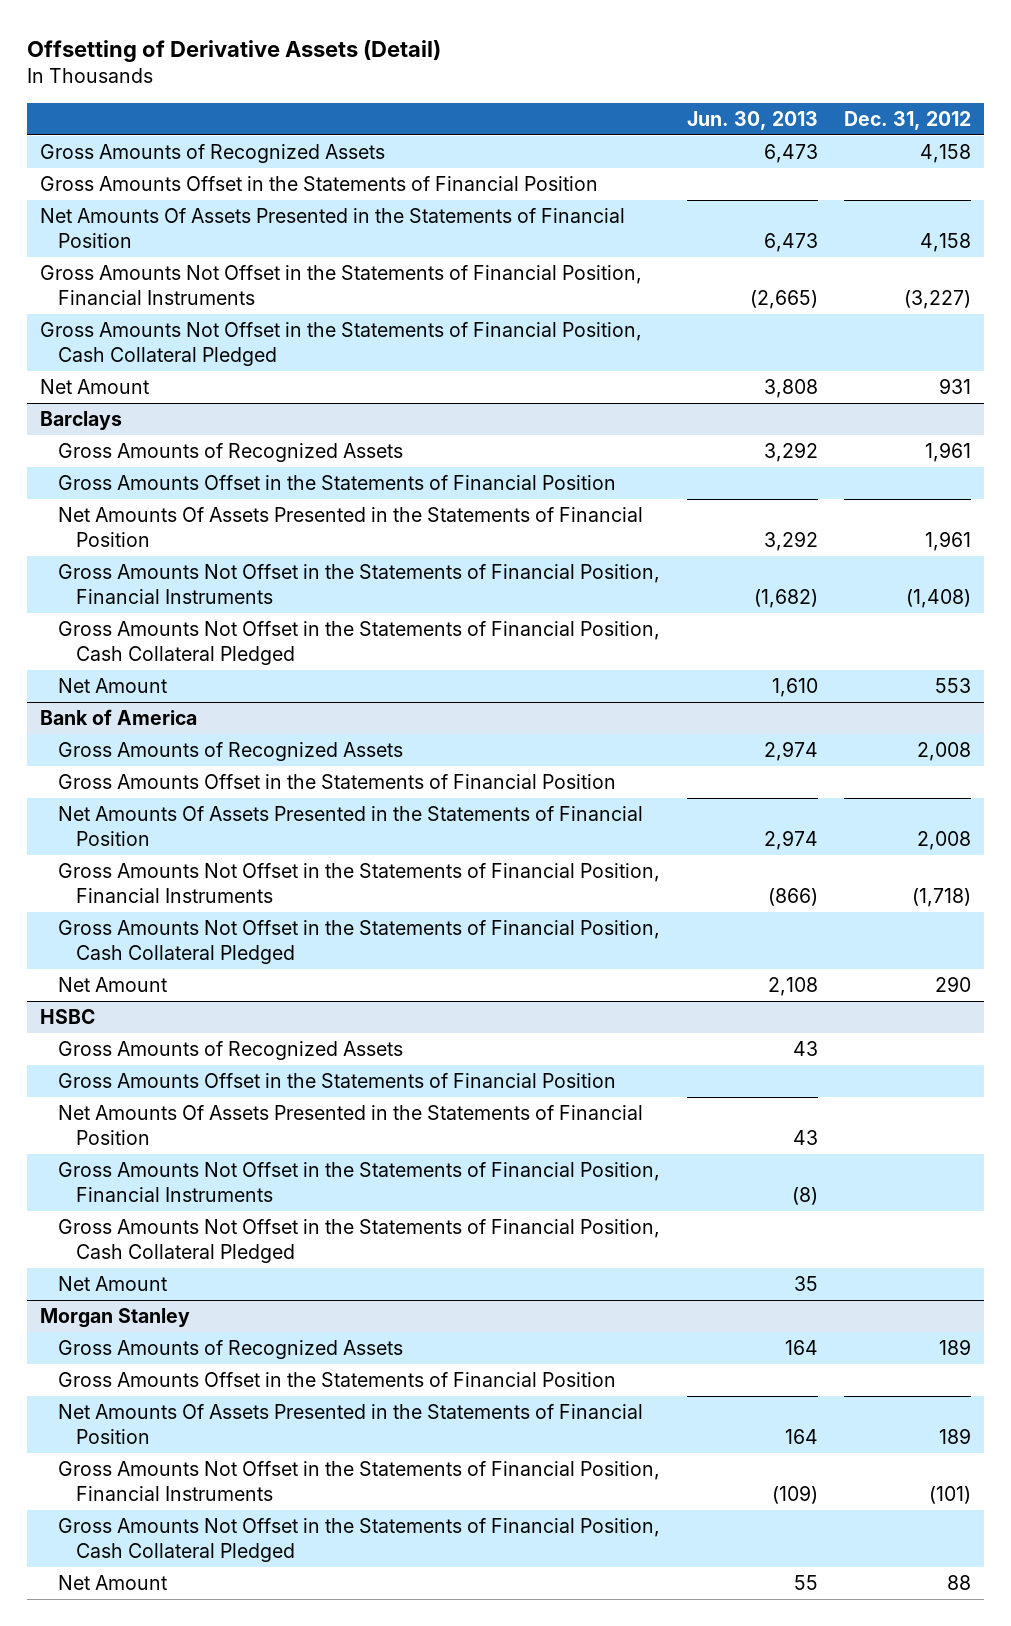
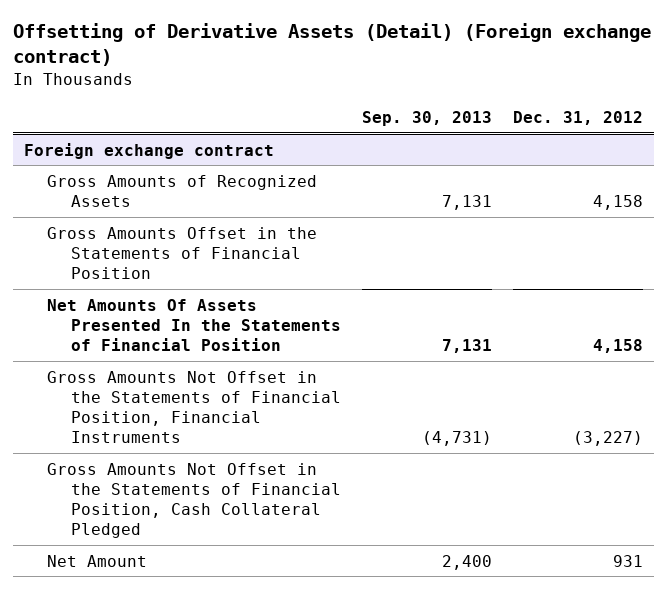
- Offsetting of Derivative Assets (Detail)
+ Offsetting of Derivative Assets (Detail) (Foreign exchange contract)
- | Jun. 30, 2013 | Dec. 31, 2012
+ | Sep. 30, 2013 | Dec. 31, 2012
+ Foreign exchange contract
- Net Amounts Of Assets Presented in the Statements of Financial Position | 6,473 | 4,158
+ Net Amounts Of Assets Presented In the Statements of Financial Position | 7,131 | 4,158
- Barclays
- Gross Amounts of Recognized Assets | 3,292 | 1,961
- Gross Amounts Offset in the Statements of Financial Position
- Net Amounts Of Assets Presented in the Statements of Financial Position | 3,292 | 1,961
- Gross Amounts Not Offset in the Statements of Financial Position, Financial Instruments | (1,682) | (1,408)
- Gross Amounts Not Offset in the Statements of Financial Position, Cash Collateral Pledged
- Net Amount | 1,610 | 553
- Bank of America
- Gross Amounts of Recognized Assets | 2,974 | 2,008
- Gross Amounts Offset in the Statements of Financial Position
- Net Amounts Of Assets Presented in the Statements of Financial Position | 2,974 | 2,008
- Gross Amounts Not Offset in the Statements of Financial Position, Financial Instruments | (866) | (1,718)
- Gross Amounts Not Offset in the Statements of Financial Position, Cash Collateral Pledged
- Net Amount | 2,108 | 290
- HSBC
- Gross Amounts of Recognized Assets | 43 |
- Gross Amounts Offset in the Statements of Financial Position
- Net Amounts Of Assets Presented in the Statements of Financial Position | 43 |
- Gross Amounts Not Offset in the Statements of Financial Position, Financial Instruments | (8) |
- Gross Amounts Not Offset in the Statements of Financial Position, Cash Collateral Pledged
- Net Amount | 35 |
- Morgan Stanley
- Gross Amounts of Recognized Assets | 164 | 189
- Gross Amounts Offset in the Statements of Financial Position
- Net Amounts Of Assets Presented in the Statements of Financial Position | 164 | 189
- Gross Amounts Not Offset in the Statements of Financial Position, Financial Instruments | (109) | (101)
- Gross Amounts Not Offset in the Statements of Financial Position, Cash Collateral Pledged
- Net Amount | 55 | 88

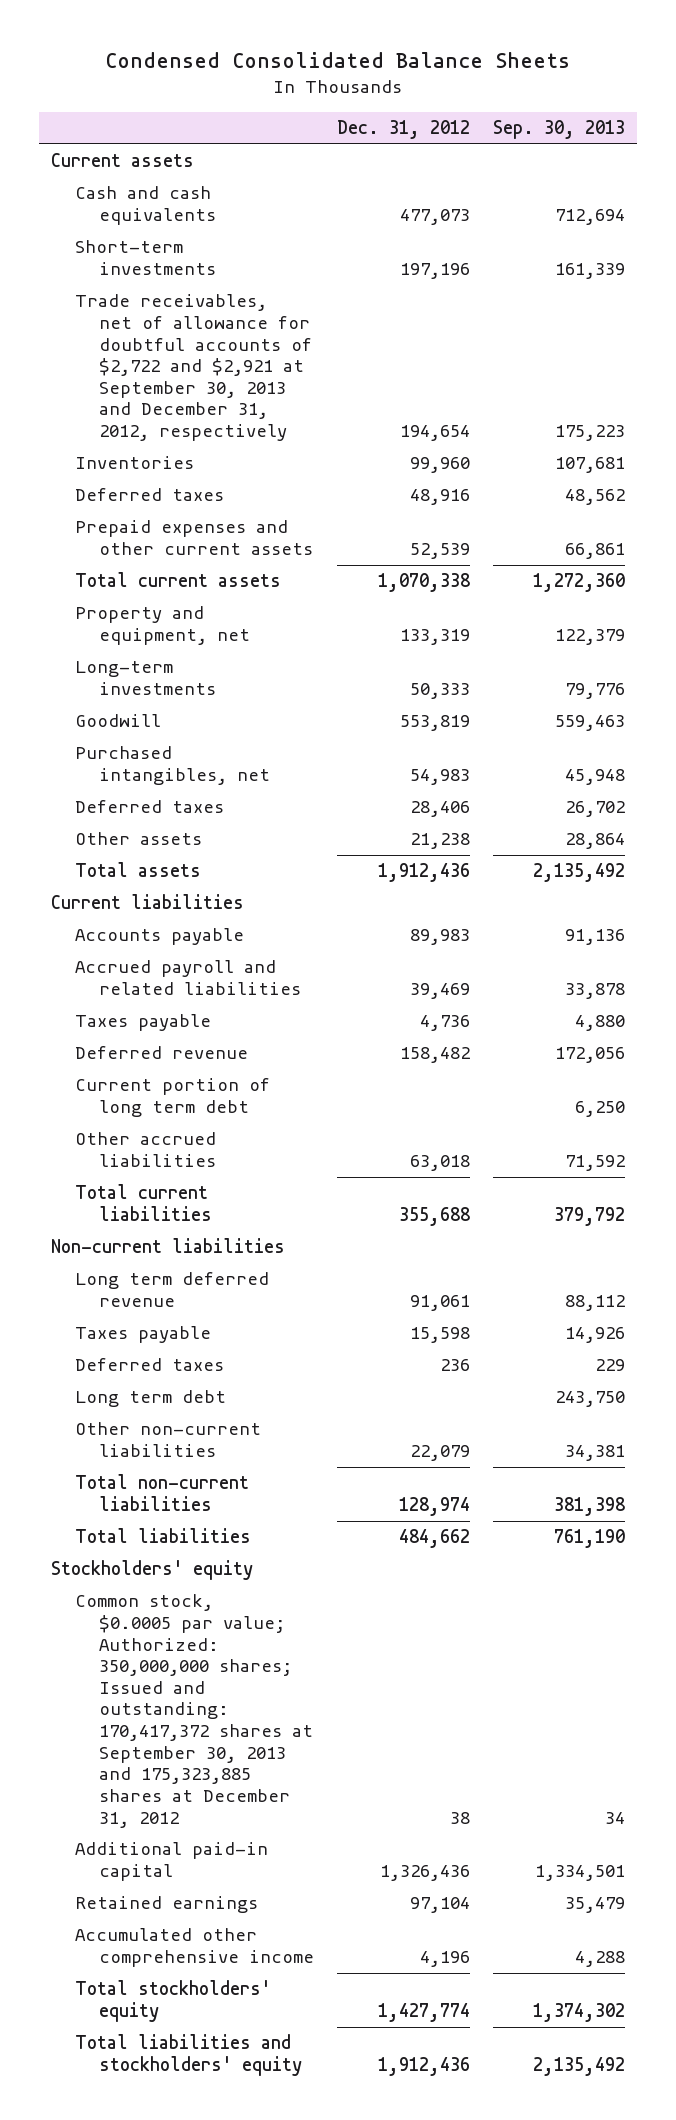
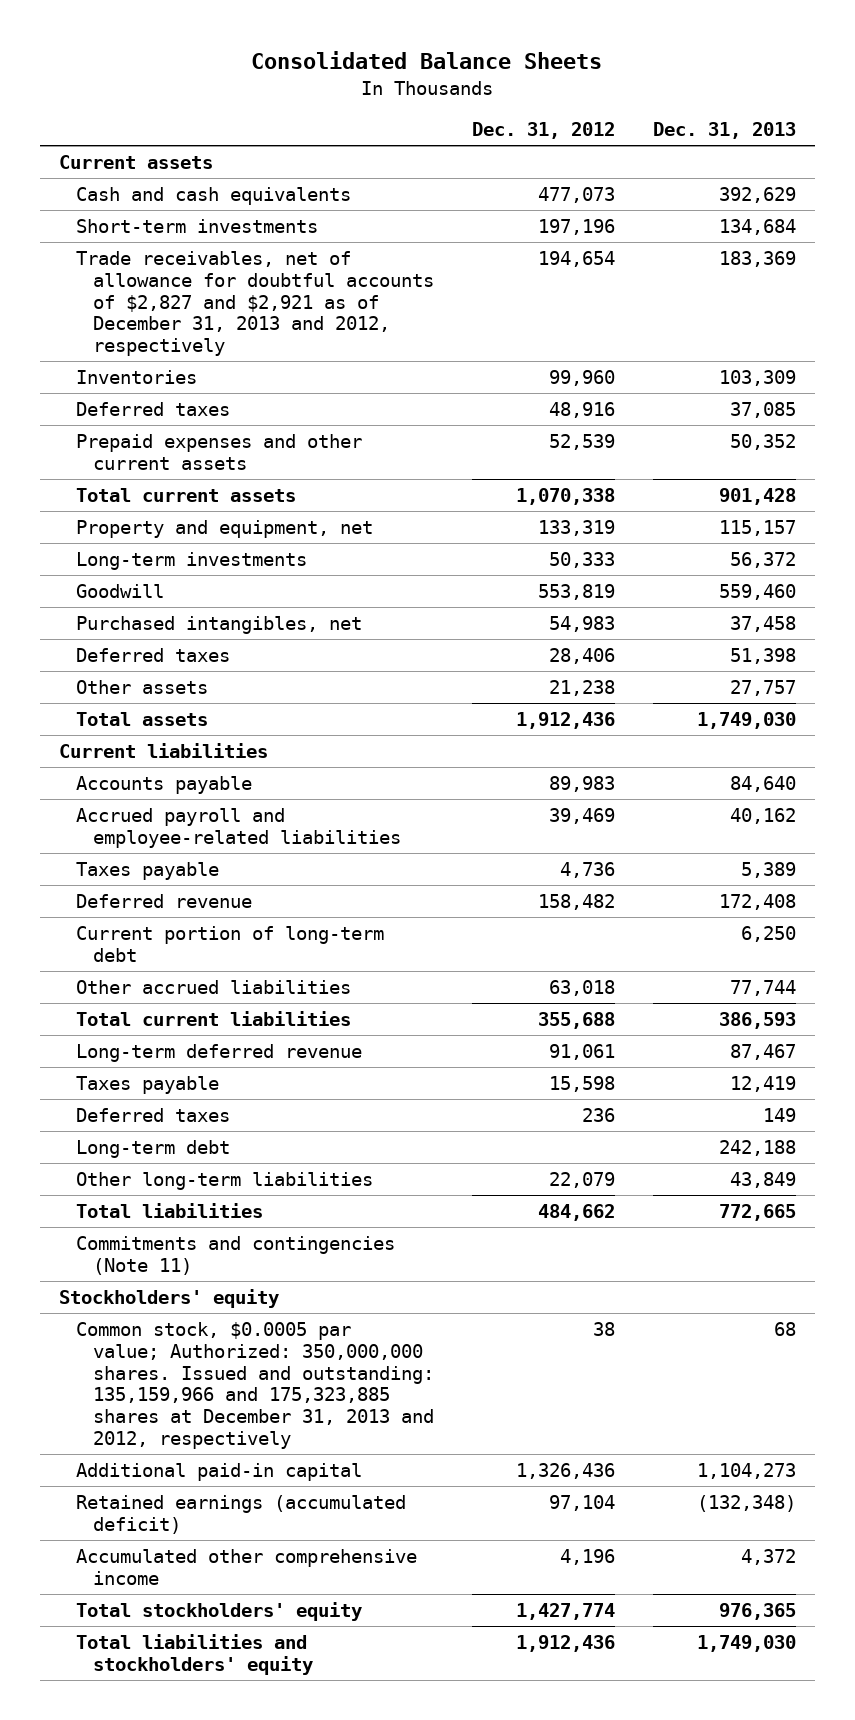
- Condensed Consolidated Balance Sheets
+ Consolidated Balance Sheets
- | Dec. 31, 2012 | Sep. 30, 2013
+ | Dec. 31, 2012 | Dec. 31, 2013
- Trade receivables, net of allowance for doubtful accounts of $2,722 and $2,921 at September 30, 2013 and December 31, 2012, respectively | 194,654 | 175,223
+ Trade receivables, net of allowance for doubtful accounts of $2,827 and $2,921 as of December 31, 2013 and 2012, respectively | 194,654 | 183,369
- Accrued payroll and related liabilities | 39,469 | 33,878
+ Accrued payroll and employee-related liabilities | 39,469 | 40,162
- Current portion of long term debt | | 6,250
+ Current portion of long-term debt | | 6,250
- Non-current liabilities
- Long term deferred revenue | 91,061 | 88,112
+ Long-term deferred revenue | 91,061 | 87,467
- Long term debt | | 243,750
- Other non-current liabilities | 22,079 | 34,381
- Total non-current liabilities | 128,974 | 381,398
+ Long-term debt | | 242,188
+ Other long-term liabilities | 22,079 | 43,849
+ Commitments and contingencies (Note 11)
- Common stock, $0.0005 par value; Authorized: 350,000,000 shares; Issued and outstanding: 170,417,372 shares at September 30, 2013 and 175,323,885 shares at December 31, 2012 | 38 | 34
+ Common stock, $0.0005 par value; Authorized: 350,000,000 shares. Issued and outstanding: 135,159,966 and 175,323,885 shares at December 31, 2013 and 2012, respectively | 38 | 68
- Retained earnings | 97,104 | 35,479
+ Retained earnings (accumulated deficit) | 97,104 | (132,348)

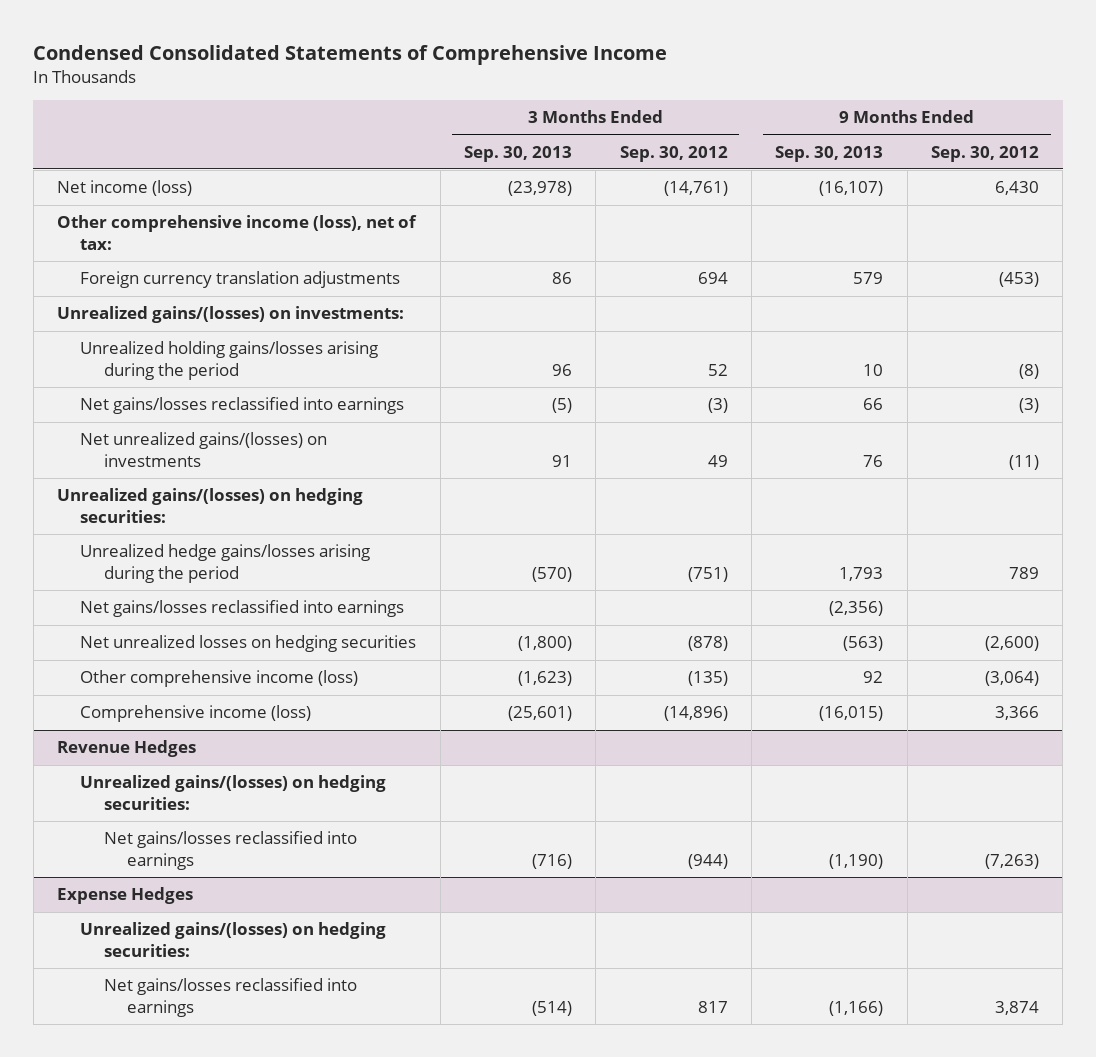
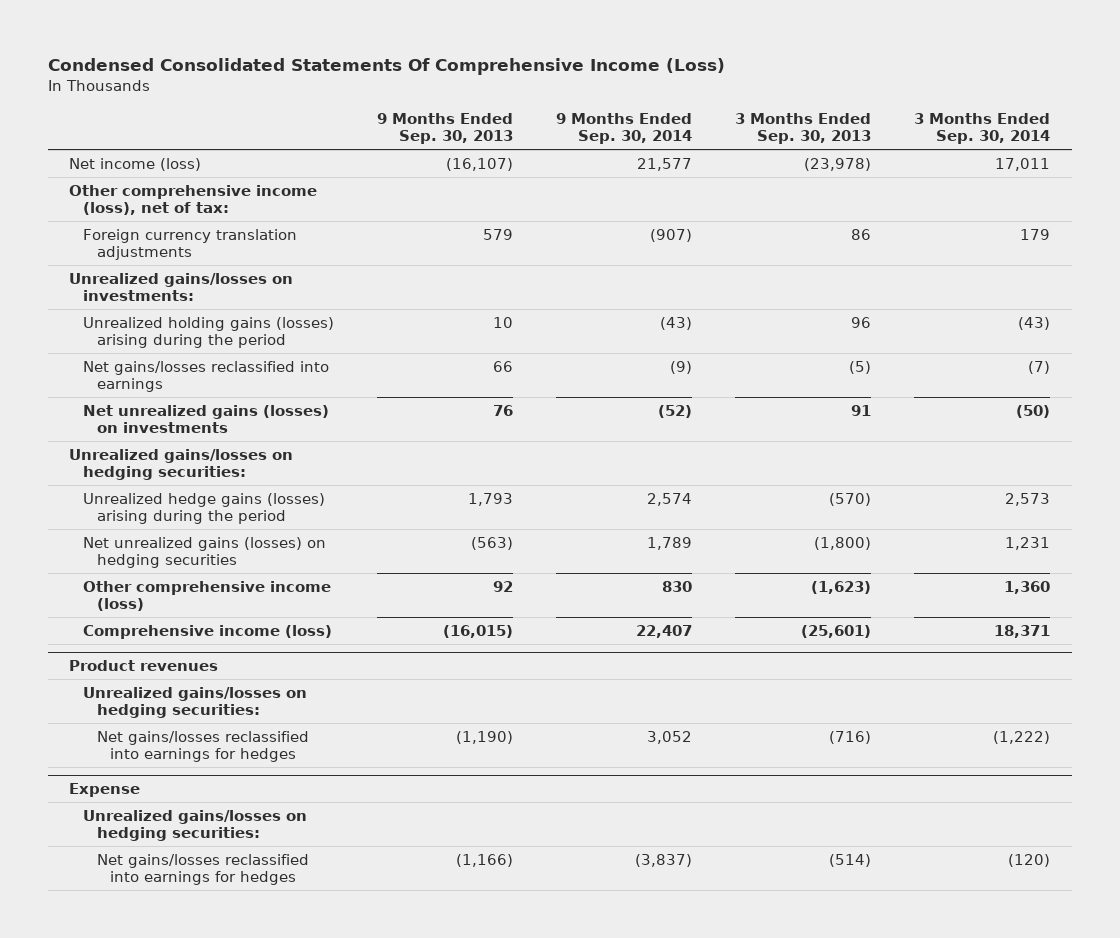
- Condensed Consolidated Statements of Comprehensive Income
+ Condensed Consolidated Statements Of Comprehensive Income (Loss)
- | 3 Months Ended Sep. 30, 2013 | 3 Months Ended Sep. 30, 2012 | 9 Months Ended Sep. 30, 2013 | 9 Months Ended Sep. 30, 2012
+ | 9 Months Ended Sep. 30, 2013 | 9 Months Ended Sep. 30, 2014 | 3 Months Ended Sep. 30, 2013 | 3 Months Ended Sep. 30, 2014
- Unrealized gains/(losses) on investments:
- Unrealized holding gains/losses arising during the period | 96 | 52 | 10 | (8)
+ Unrealized gains/losses on investments:
+ Unrealized holding gains (losses) arising during the period | 10 | (43) | 96 | (43)
- Net unrealized gains/(losses) on investments | 91 | 49 | 76 | (11)
- Unrealized gains/(losses) on hedging securities:
- Unrealized hedge gains/losses arising during the period | (570) | (751) | 1,793 | 789
- Net gains/losses reclassified into earnings | | | (2,356) |
- Net unrealized losses on hedging securities | (1,800) | (878) | (563) | (2,600)
+ Net unrealized gains (losses) on investments | 76 | (52) | 91 | (50)
+ Unrealized gains/losses on hedging securities:
+ Unrealized hedge gains (losses) arising during the period | 1,793 | 2,574 | (570) | 2,573
+ Net unrealized gains (losses) on hedging securities | (563) | 1,789 | (1,800) | 1,231
- Revenue Hedges
- Unrealized gains/(losses) on hedging securities:
- Net gains/losses reclassified into earnings | (716) | (944) | (1,190) | (7,263)
- Expense Hedges
- Unrealized gains/(losses) on hedging securities:
- Net gains/losses reclassified into earnings | (514) | 817 | (1,166) | 3,874
+ Product revenues
+ Unrealized gains/losses on hedging securities:
+ Net gains/losses reclassified into earnings for hedges | (1,190) | 3,052 | (716) | (1,222)
+ Expense
+ Unrealized gains/losses on hedging securities:
+ Net gains/losses reclassified into earnings for hedges | (1,166) | (3,837) | (514) | (120)

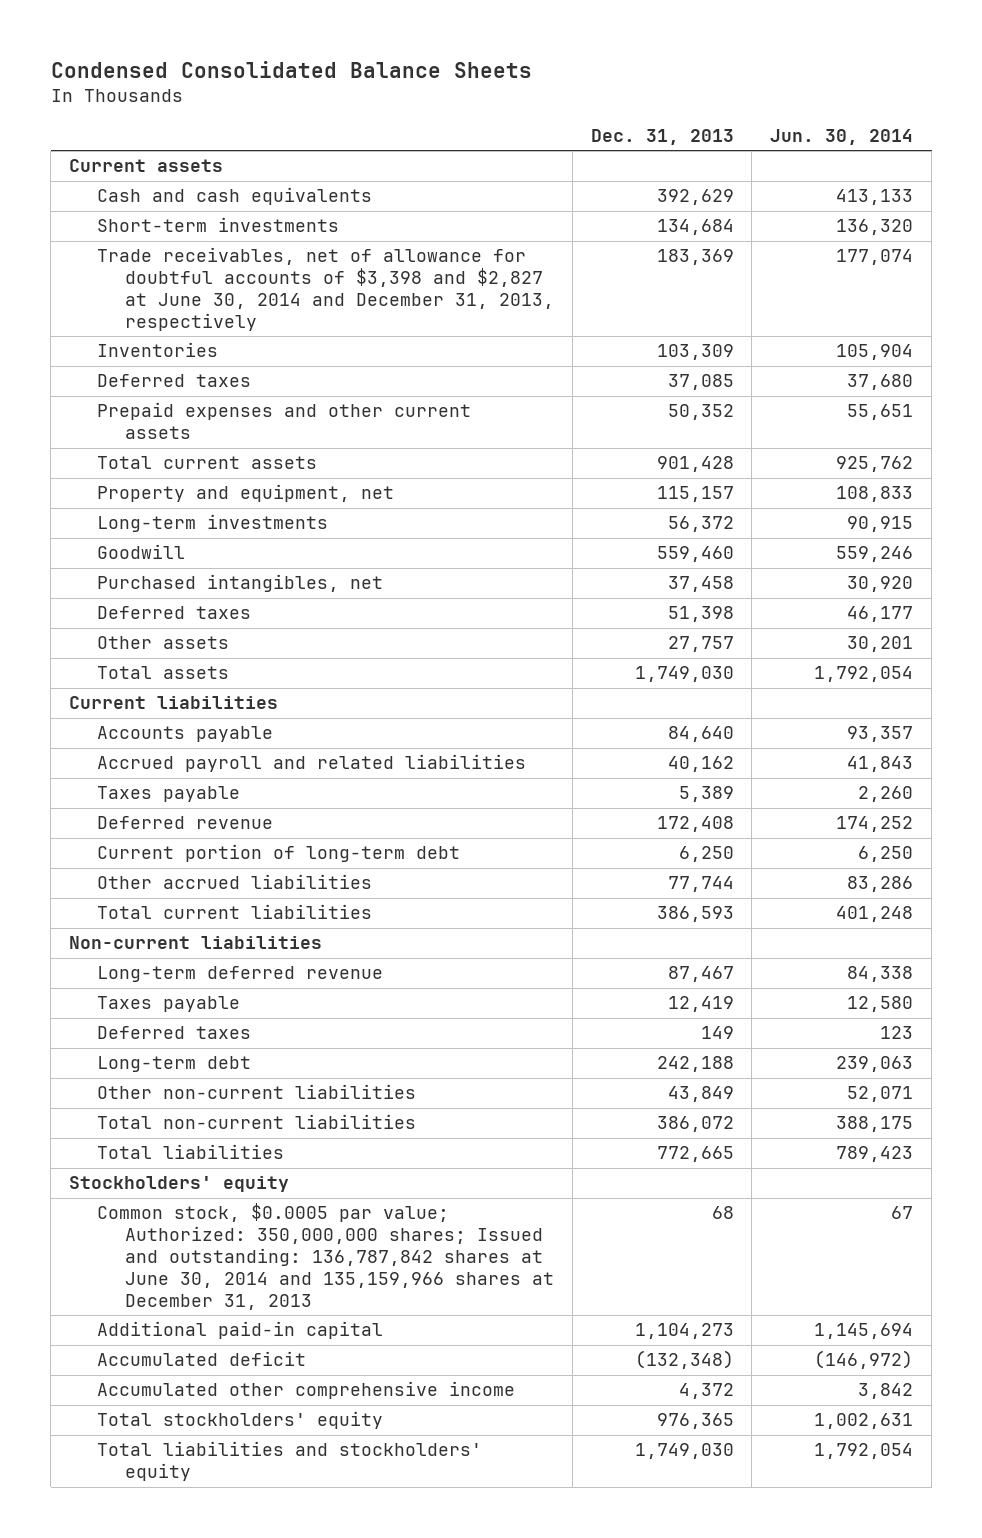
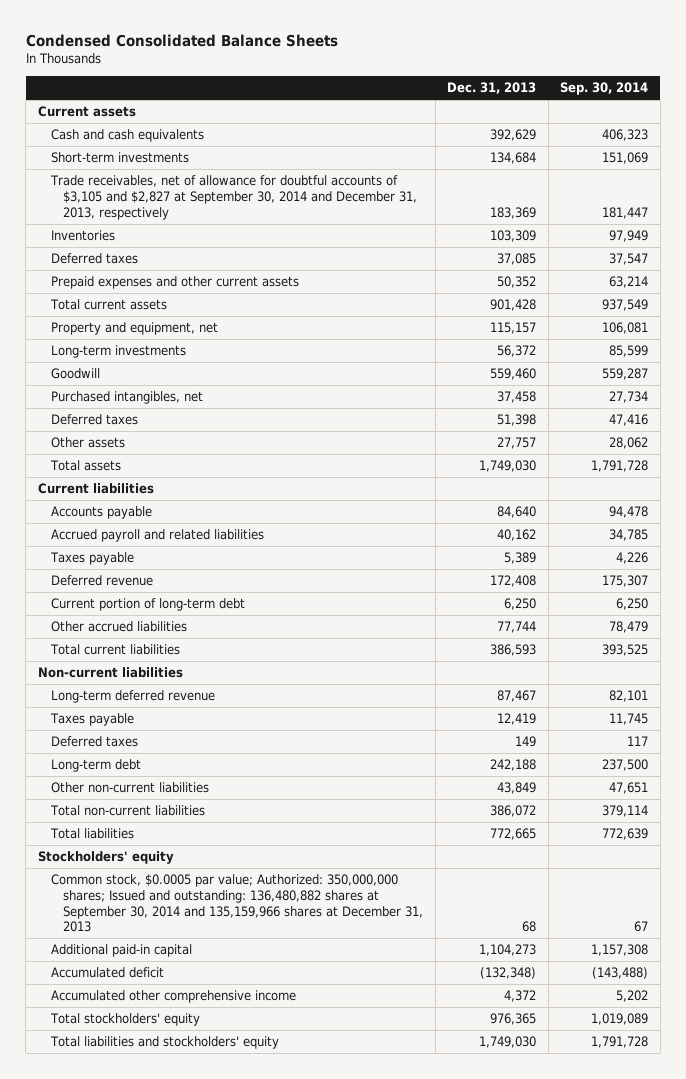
- | Dec. 31, 2013 | Jun. 30, 2014
+ | Dec. 31, 2013 | Sep. 30, 2014
- Trade receivables, net of allowance for doubtful accounts of $3,398 and $2,827 at June 30, 2014 and December 31, 2013, respectively | 183,369 | 177,074
+ Trade receivables, net of allowance for doubtful accounts of $3,105 and $2,827 at September 30, 2014 and December 31, 2013, respectively | 183,369 | 181,447
- Common stock, $0.0005 par value; Authorized: 350,000,000 shares; Issued and outstanding: 136,787,842 shares at June 30, 2014 and 135,159,966 shares at December 31, 2013 | 68 | 67
+ Common stock, $0.0005 par value; Authorized: 350,000,000 shares; Issued and outstanding: 136,480,882 shares at September 30, 2014 and 135,159,966 shares at December 31, 2013 | 68 | 67

